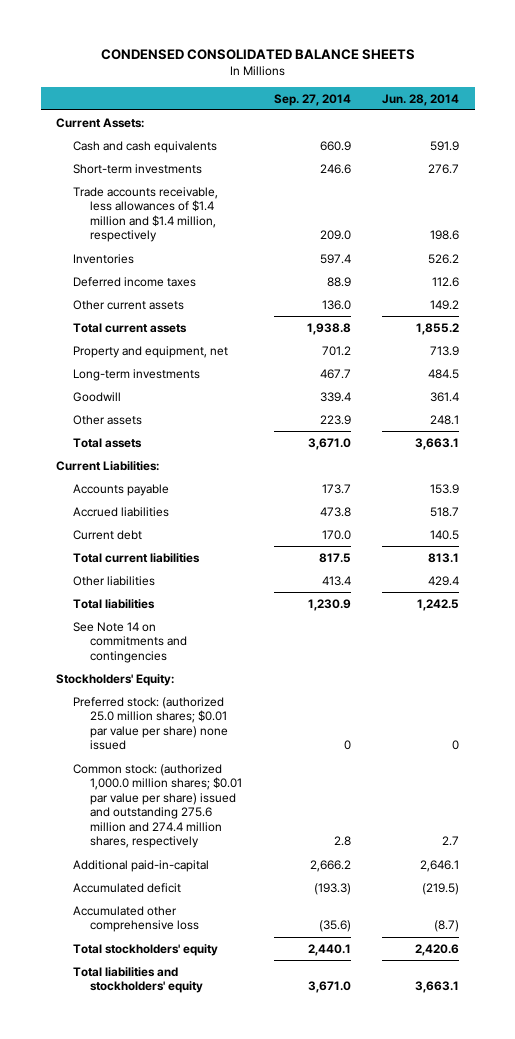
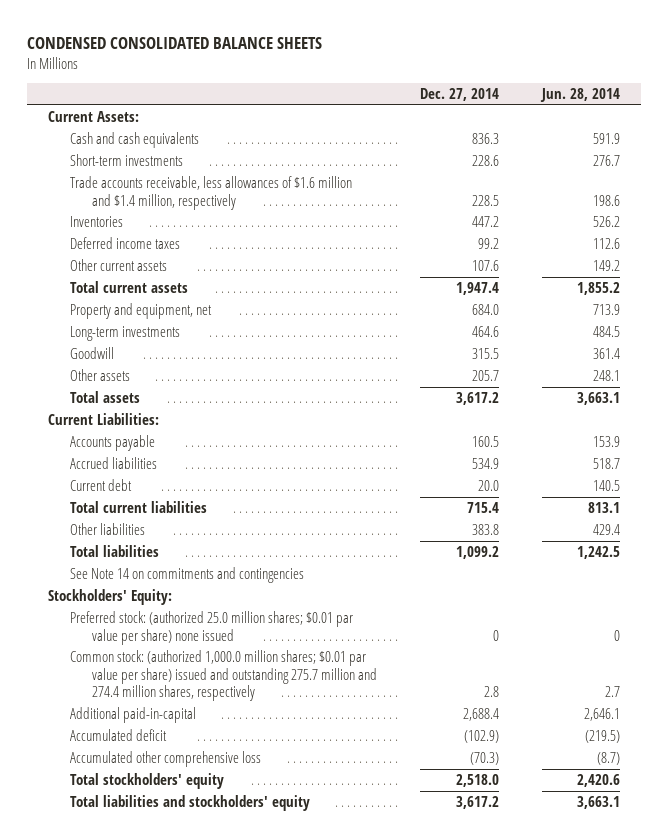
- | Sep. 27, 2014 | Jun. 28, 2014
+ | Dec. 27, 2014 | Jun. 28, 2014
- Trade accounts receivable, less allowances of $1.4 million and $1.4 million, respectively | 209.0 | 198.6
+ Trade accounts receivable, less allowances of $1.6 million and $1.4 million, respectively | 228.5 | 198.6
- Common stock: (authorized 1,000.0 million shares; $0.01 par value per share) issued and outstanding 275.6 million and 274.4 million shares, respectively | 2.8 | 2.7
+ Common stock: (authorized 1,000.0 million shares; $0.01 par value per share) issued and outstanding 275.7 million and 274.4 million shares, respectively | 2.8 | 2.7

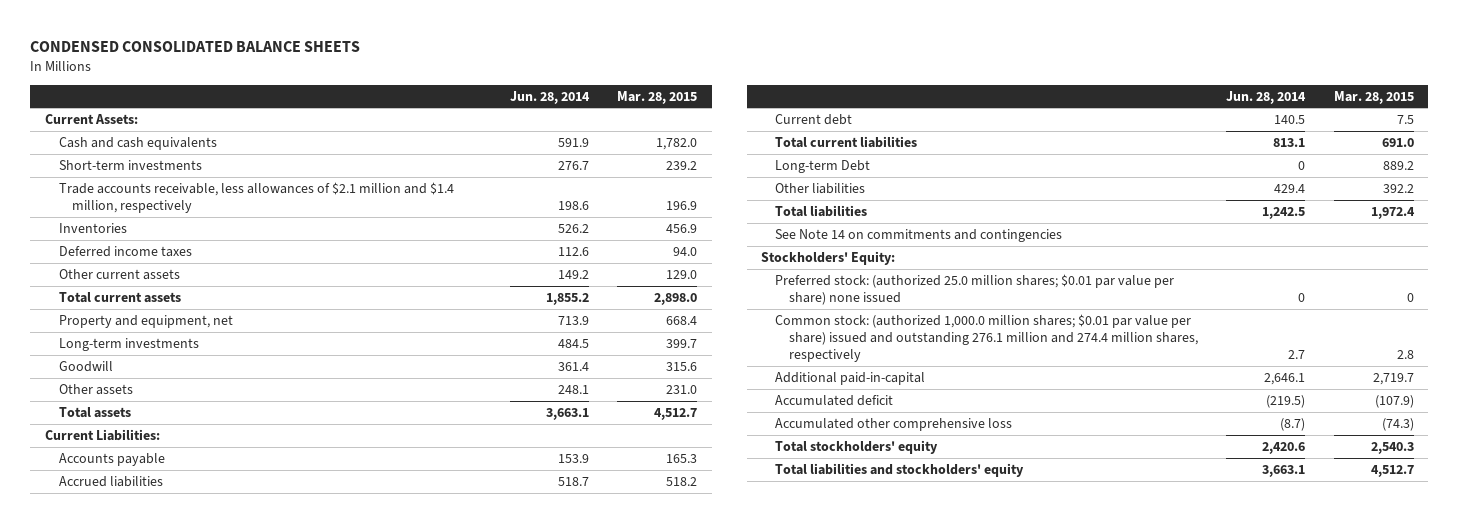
- | Dec. 27, 2014 | Jun. 28, 2014
+ | Jun. 28, 2014 | Mar. 28, 2015
- Trade accounts receivable, less allowances of $1.6 million and $1.4 million, respectively | 228.5 | 198.6
+ Trade accounts receivable, less allowances of $2.1 million and $1.4 million, respectively | 198.6 | 196.9
+ Long-term Debt | 0 | 889.2
- Common stock: (authorized 1,000.0 million shares; $0.01 par value per share) issued and outstanding 275.7 million and 274.4 million shares, respectively | 2.8 | 2.7
+ Common stock: (authorized 1,000.0 million shares; $0.01 par value per share) issued and outstanding 276.1 million and 274.4 million shares, respectively | 2.7 | 2.8

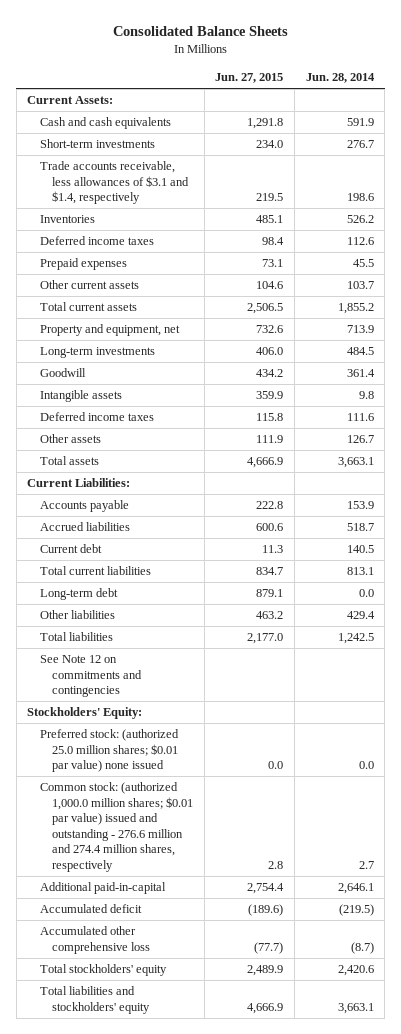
- CONDENSED CONSOLIDATED BALANCE SHEETS
+ Consolidated Balance Sheets
- | Jun. 28, 2014 | Mar. 28, 2015
+ | Jun. 27, 2015 | Jun. 28, 2014
- Trade accounts receivable, less allowances of $2.1 million and $1.4 million, respectively | 198.6 | 196.9
+ Trade accounts receivable, less allowances of $3.1 and $1.4, respectively | 219.5 | 198.6
- Other current assets | 149.2 | 129.0
+ Prepaid expenses | 73.1 | 45.5
+ Other current assets | 104.6 | 103.7
- Other assets | 248.1 | 231.0
+ Intangible assets | 359.9 | 9.8
+ Deferred income taxes | 115.8 | 111.6
+ Other assets | 111.9 | 126.7
- Long-term Debt | 0 | 889.2
+ Long-term debt | 879.1 | 0.0
- See Note 14 on commitments and contingencies
+ See Note 12 on commitments and contingencies
- Preferred stock: (authorized 25.0 million shares; $0.01 par value per share) none issued | 0 | 0
- Common stock: (authorized 1,000.0 million shares; $0.01 par value per share) issued and outstanding 276.1 million and 274.4 million shares, respectively | 2.7 | 2.8
+ Preferred stock: (authorized 25.0 million shares; $0.01 par value) none issued | 0.0 | 0.0
+ Common stock: (authorized 1,000.0 million shares; $0.01 par value) issued and outstanding - 276.6 million and 274.4 million shares, respectively | 2.8 | 2.7

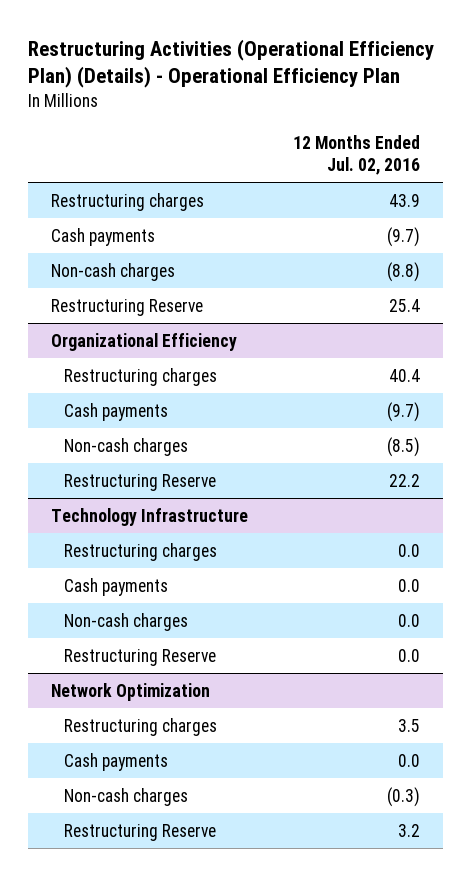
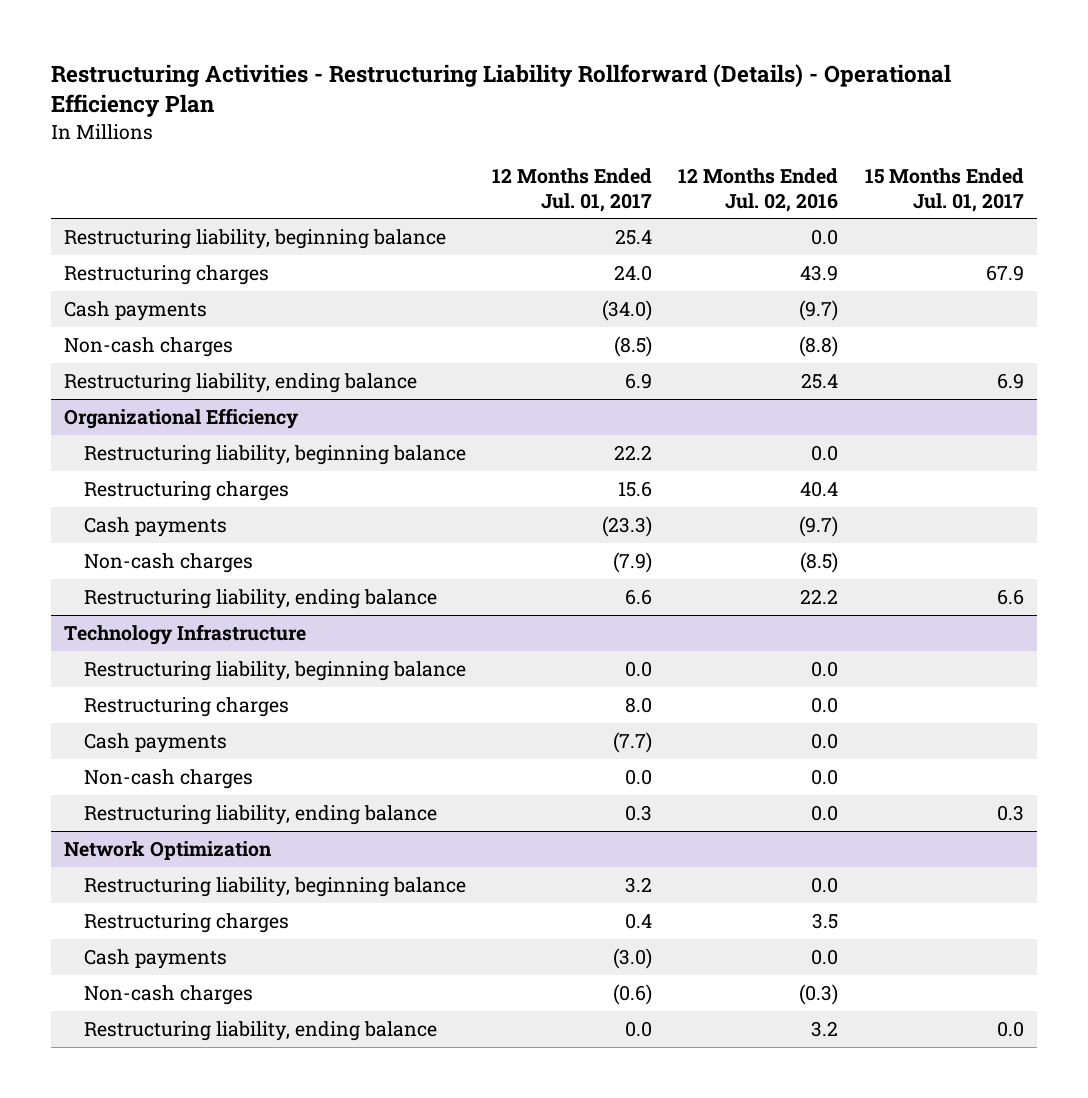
- Restructuring Activities (Operational Efficiency Plan) (Details) - Operational Efficiency Plan
+ Restructuring Activities - Restructuring Liability Rollforward (Details) - Operational Efficiency Plan
- | 12 Months Ended Jul. 02, 2016
+ | 12 Months Ended Jul. 01, 2017 | 12 Months Ended Jul. 02, 2016 | 15 Months Ended Jul. 01, 2017
+ Restructuring liability, beginning balance | 25.4 | 0.0 |
- Restructuring Reserve | 25.4
+ Restructuring liability, ending balance | 6.9 | 25.4 | 6.9
@ Organizational Efficiency
+ Restructuring liability, beginning balance | 22.2 | 0.0 |
- Restructuring Reserve | 22.2
+ Restructuring liability, ending balance | 6.6 | 22.2 | 6.6
@ Technology Infrastructure
+ Restructuring liability, beginning balance | 0.0 | 0.0 |
- Restructuring Reserve | 0.0
+ Restructuring liability, ending balance | 0.3 | 0.0 | 0.3
@ Network Optimization
+ Restructuring liability, beginning balance | 3.2 | 0.0 |
- Restructuring Reserve | 3.2
+ Restructuring liability, ending balance | 0.0 | 3.2 | 0.0

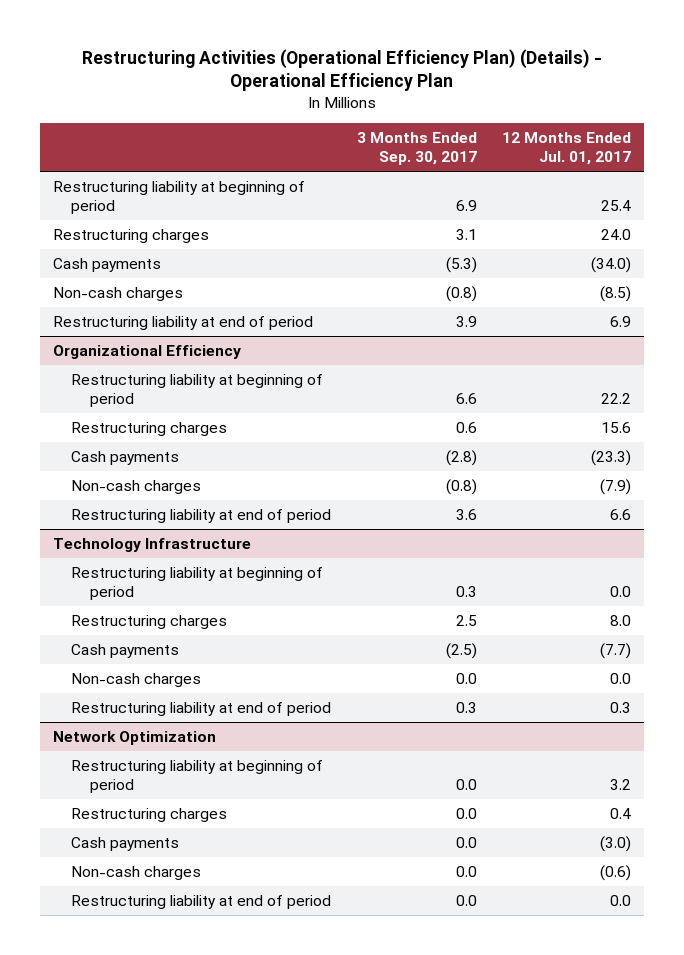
- Restructuring Activities - Restructuring Liability Rollforward (Details) - Operational Efficiency Plan
+ Restructuring Activities (Operational Efficiency Plan) (Details) - Operational Efficiency Plan
- | 12 Months Ended Jul. 01, 2017 | 12 Months Ended Jul. 02, 2016 | 15 Months Ended Jul. 01, 2017
+ | 3 Months Ended Sep. 30, 2017 | 12 Months Ended Jul. 01, 2017
- Restructuring liability, beginning balance | 25.4 | 0.0 |
+ Restructuring liability at beginning of period | 6.9 | 25.4
- Restructuring liability, ending balance | 6.9 | 25.4 | 6.9
+ Restructuring liability at end of period | 3.9 | 6.9
@ Organizational Efficiency
- Restructuring liability, beginning balance | 22.2 | 0.0 |
+ Restructuring liability at beginning of period | 6.6 | 22.2
- Restructuring liability, ending balance | 6.6 | 22.2 | 6.6
+ Restructuring liability at end of period | 3.6 | 6.6
@ Technology Infrastructure
- Restructuring liability, beginning balance | 0.0 | 0.0 |
+ Restructuring liability at beginning of period | 0.3 | 0.0
- Restructuring liability, ending balance | 0.3 | 0.0 | 0.3
+ Restructuring liability at end of period | 0.3 | 0.3
@ Network Optimization
- Restructuring liability, beginning balance | 3.2 | 0.0 |
+ Restructuring liability at beginning of period | 0.0 | 3.2
- Restructuring liability, ending balance | 0.0 | 3.2 | 0.0
+ Restructuring liability at end of period | 0.0 | 0.0

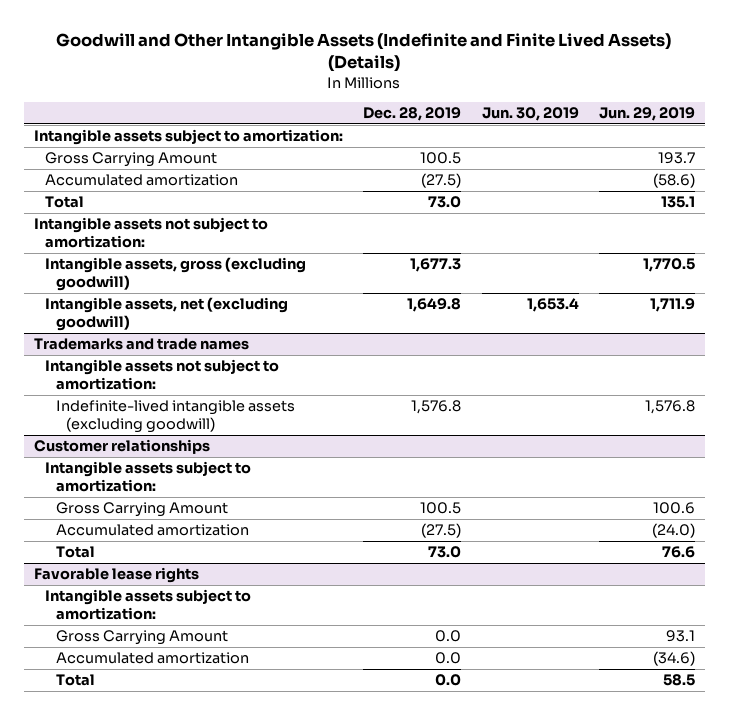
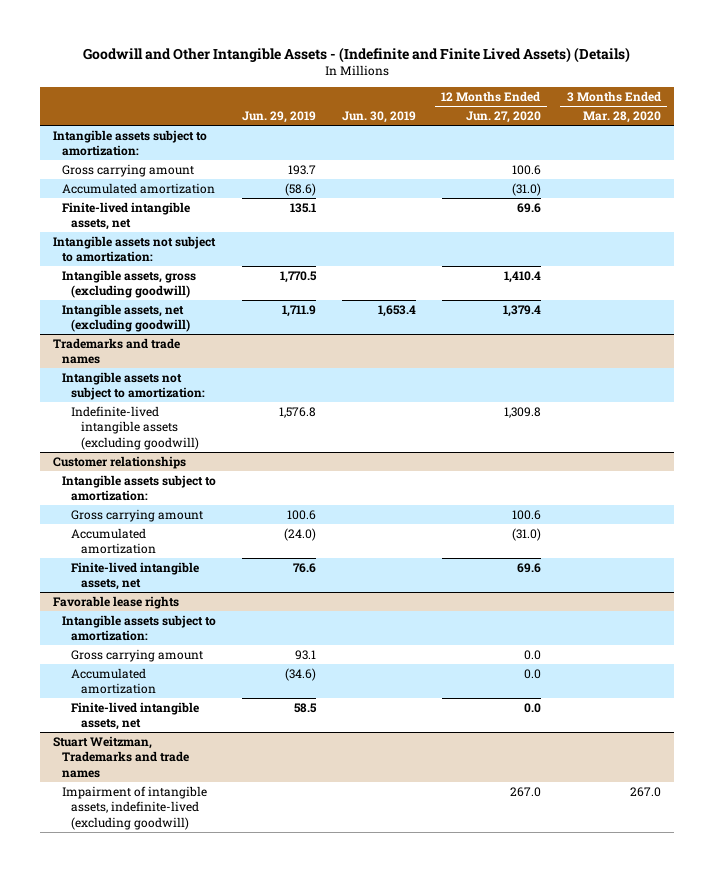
- Goodwill and Other Intangible Assets (Indefinite and Finite Lived Assets) (Details)
+ Goodwill and Other Intangible Assets - (Indefinite and Finite Lived Assets) (Details)
- | Dec. 28, 2019 | Jun. 30, 2019 | Jun. 29, 2019
+ | Jun. 29, 2019 | Jun. 30, 2019 | 12 Months Ended Jun. 27, 2020 | 3 Months Ended Mar. 28, 2020
- Gross Carrying Amount | 100.5 | | 193.7
+ Gross carrying amount | 193.7 | | 100.6 |
- Total | 73.0 | | 135.1
+ Finite-lived intangible assets, net | 135.1 | | 69.6 |
@ Customer relationships
- Gross Carrying Amount | 100.5 | | 100.6
+ Gross carrying amount | 100.6 | | 100.6 |
- Total | 73.0 | | 76.6
+ Finite-lived intangible assets, net | 76.6 | | 69.6 |
@ Favorable lease rights
- Gross Carrying Amount | 0.0 | | 93.1
+ Gross carrying amount | 93.1 | | 0.0 |
- Total | 0.0 | | 58.5
+ Finite-lived intangible assets, net | 58.5 | | 0.0 |
+ Stuart Weitzman, Trademarks and trade names
+ Impairment of intangible assets, indefinite-lived (excluding goodwill) | | | 267.0 | 267.0

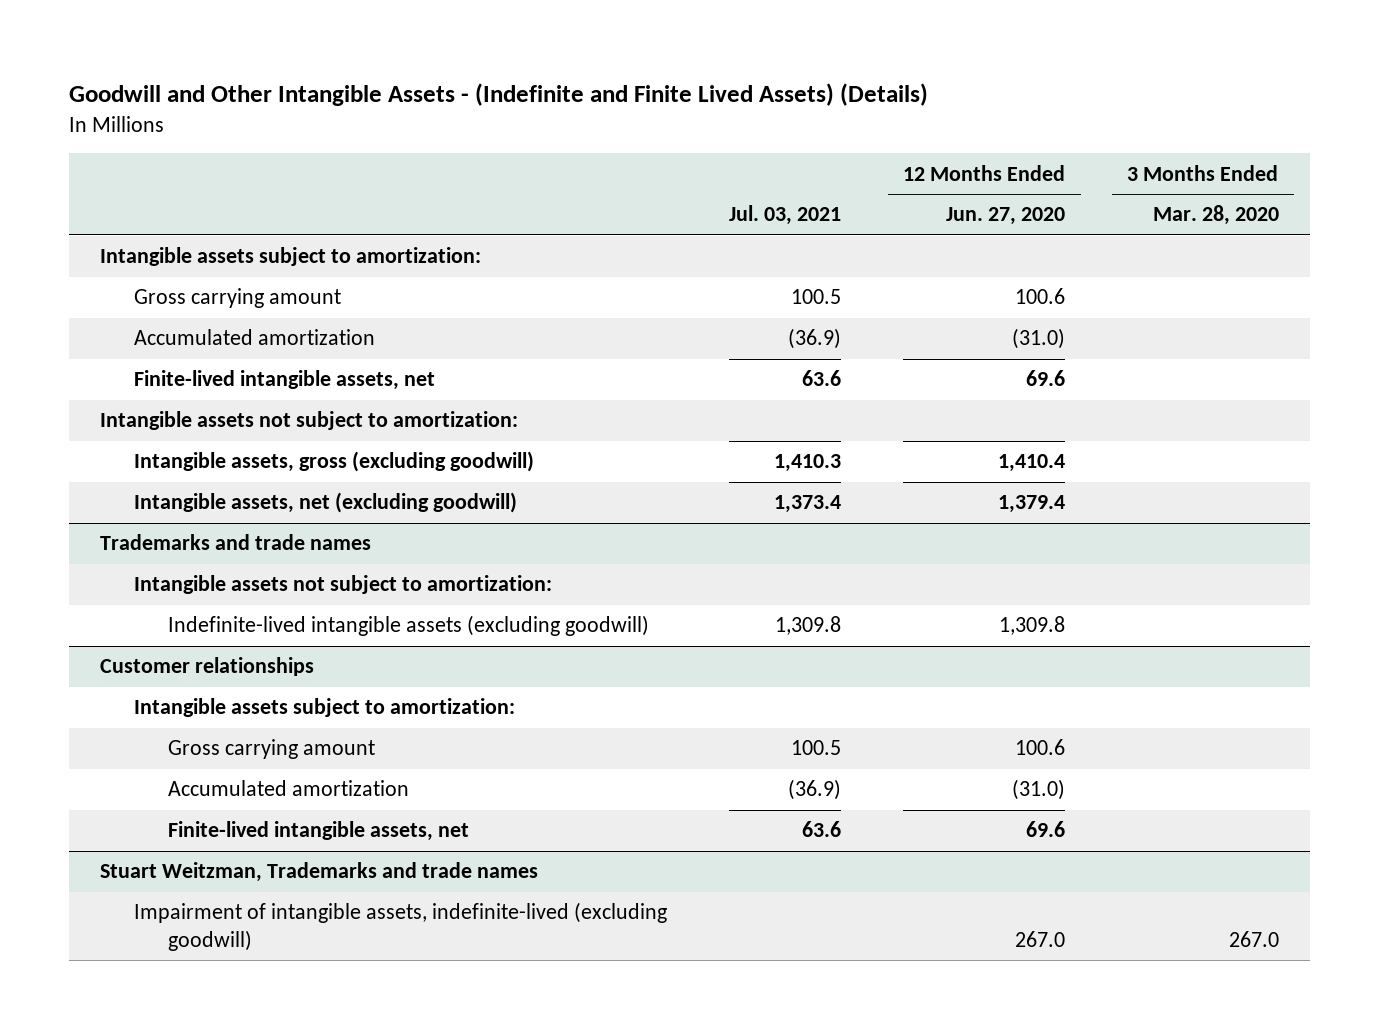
- | Jun. 29, 2019 | Jun. 30, 2019 | 12 Months Ended Jun. 27, 2020 | 3 Months Ended Mar. 28, 2020
+ | Jul. 03, 2021 | 12 Months Ended Jun. 27, 2020 | 3 Months Ended Mar. 28, 2020
- Favorable lease rights
- Intangible assets subject to amortization:
- Gross carrying amount | 93.1 | | 0.0 |
- Accumulated amortization | (34.6) | | 0.0 |
- Finite-lived intangible assets, net | 58.5 | | 0.0 |

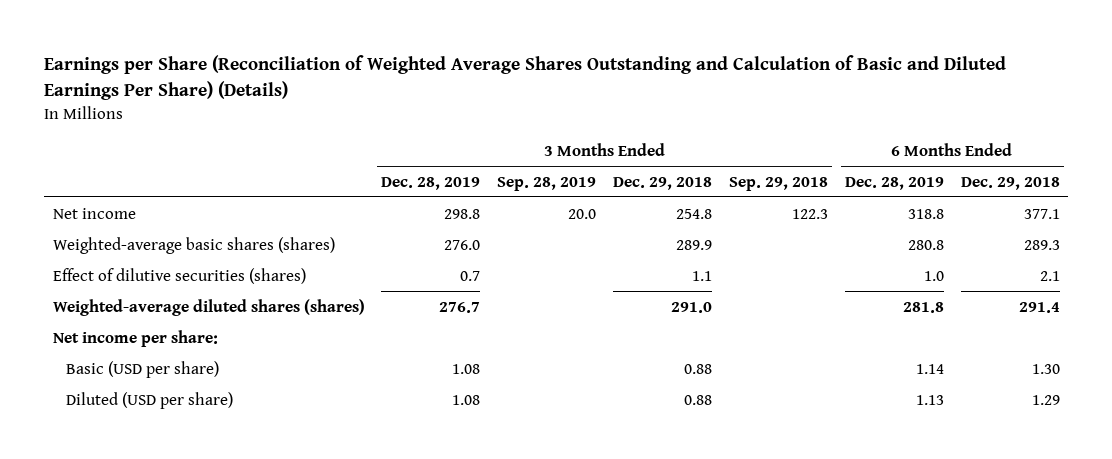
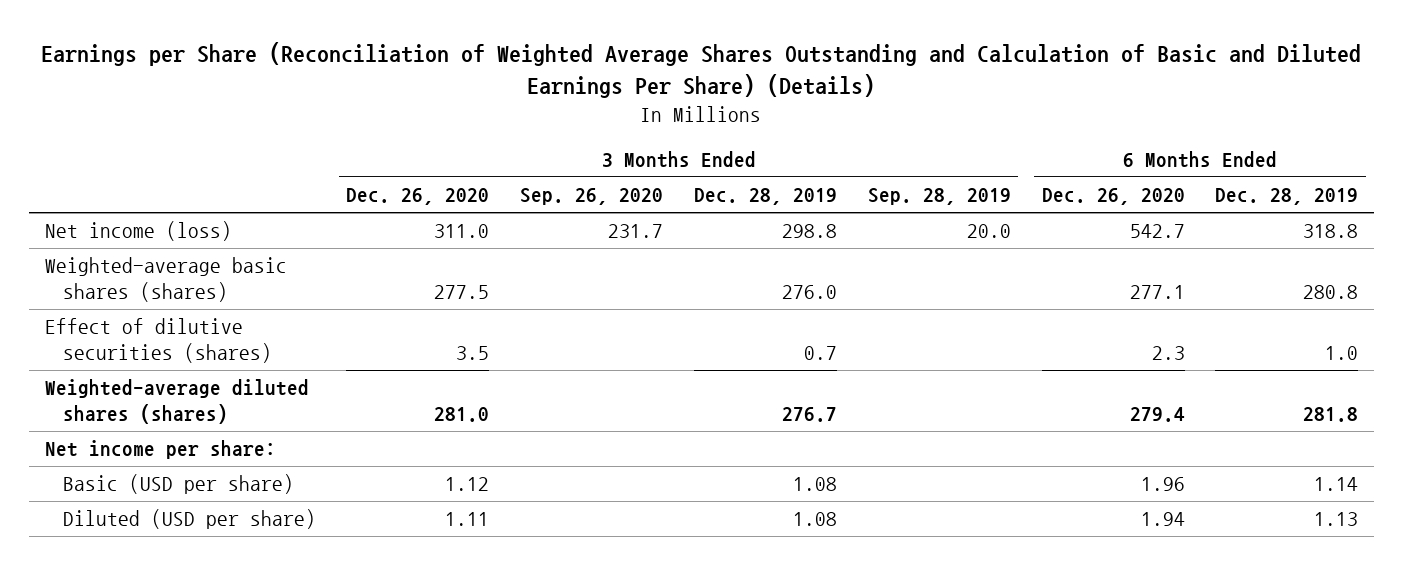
- | 3 Months Ended Dec. 28, 2019 | 3 Months Ended Sep. 28, 2019 | 3 Months Ended Dec. 29, 2018 | 3 Months Ended Sep. 29, 2018 | 6 Months Ended Dec. 28, 2019 | 6 Months Ended Dec. 29, 2018
+ | 3 Months Ended Dec. 26, 2020 | 3 Months Ended Sep. 26, 2020 | 3 Months Ended Dec. 28, 2019 | 3 Months Ended Sep. 28, 2019 | 6 Months Ended Dec. 26, 2020 | 6 Months Ended Dec. 28, 2019
- Net income | 298.8 | 20.0 | 254.8 | 122.3 | 318.8 | 377.1
+ Net income (loss) | 311.0 | 231.7 | 298.8 | 20.0 | 542.7 | 318.8

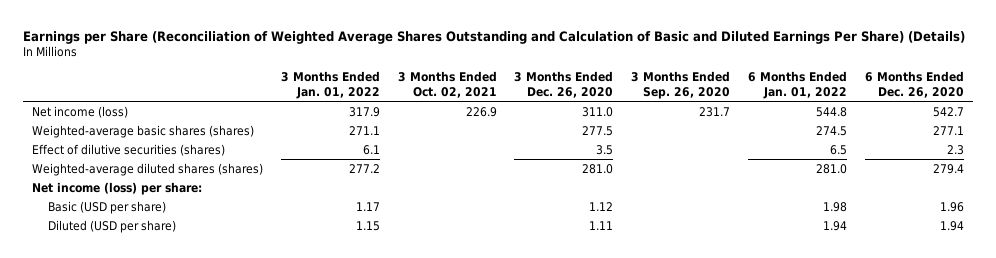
- | 3 Months Ended Dec. 26, 2020 | 3 Months Ended Sep. 26, 2020 | 3 Months Ended Dec. 28, 2019 | 3 Months Ended Sep. 28, 2019 | 6 Months Ended Dec. 26, 2020 | 6 Months Ended Dec. 28, 2019
+ | 3 Months Ended Jan. 01, 2022 | 3 Months Ended Oct. 02, 2021 | 3 Months Ended Dec. 26, 2020 | 3 Months Ended Sep. 26, 2020 | 6 Months Ended Jan. 01, 2022 | 6 Months Ended Dec. 26, 2020
- Net income per share:
+ Net income (loss) per share:

